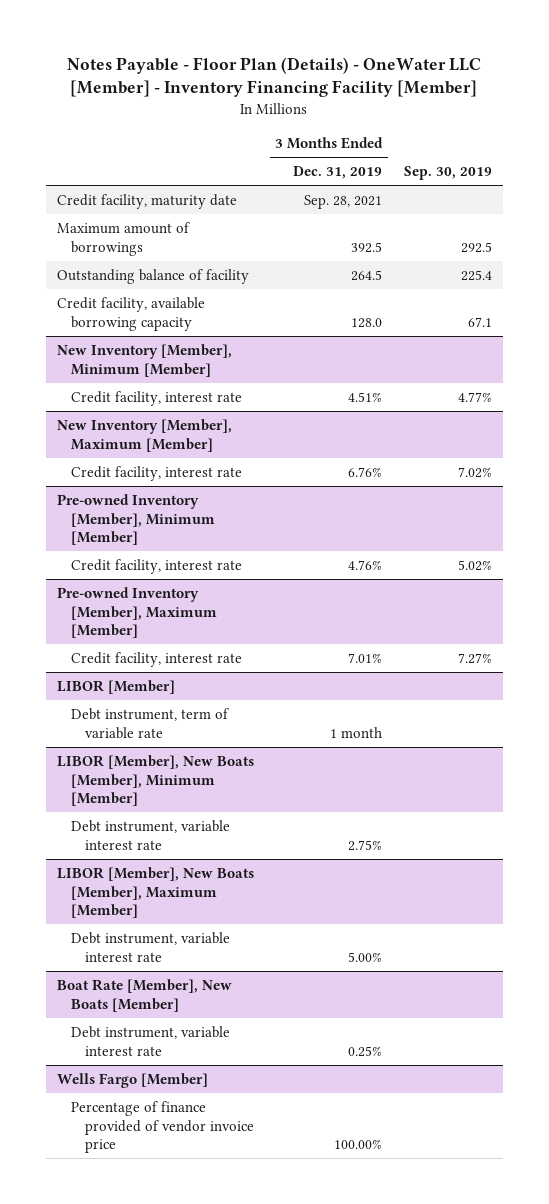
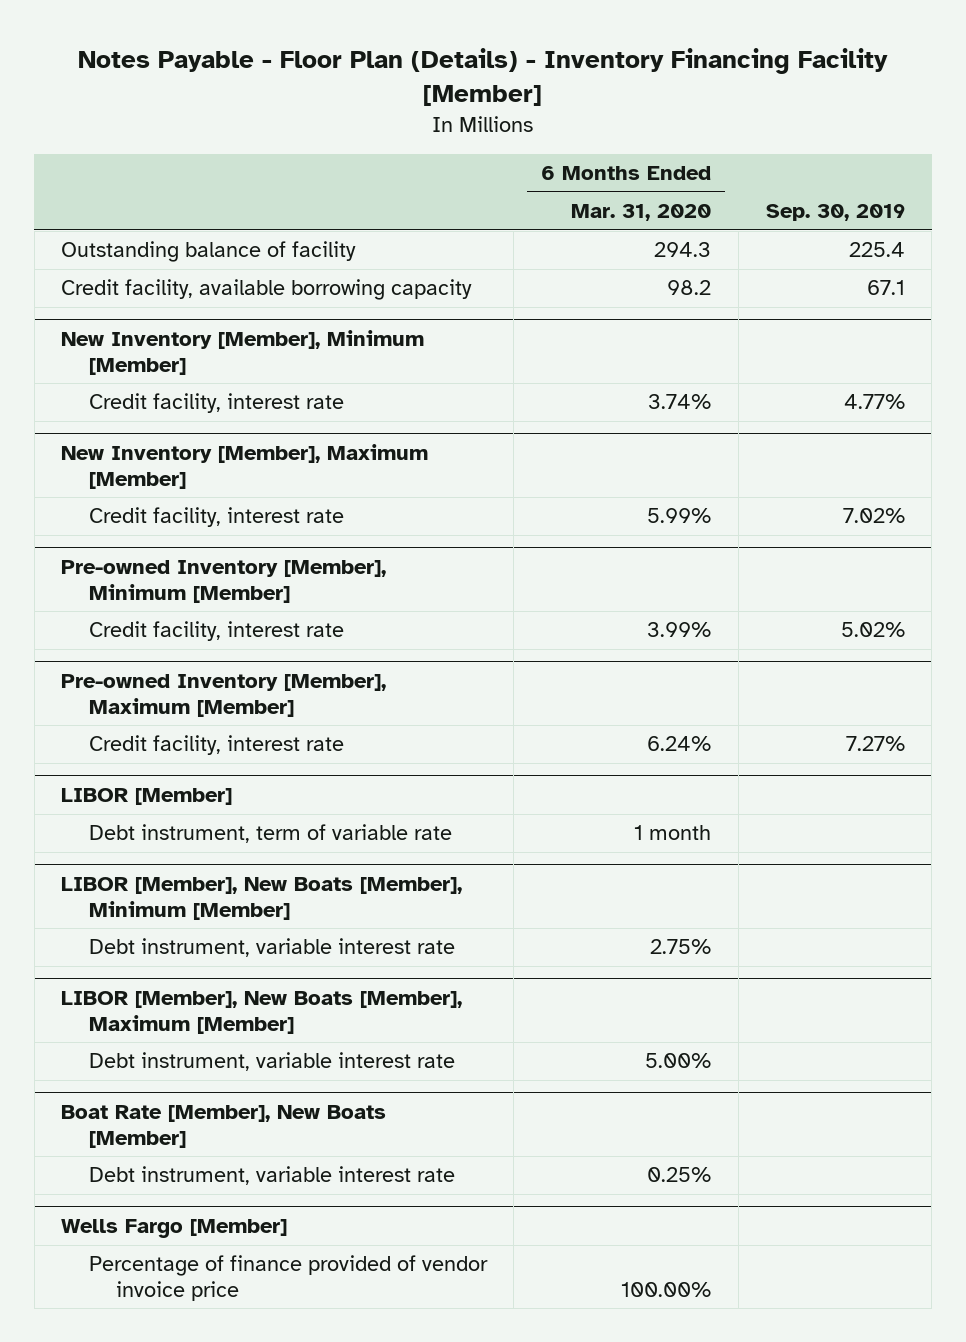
- Notes Payable - Floor Plan (Details) - OneWater LLC [Member] - Inventory Financing Facility [Member]
+ Notes Payable - Floor Plan (Details) - Inventory Financing Facility [Member]
- | 3 Months Ended Dec. 31, 2019 | Sep. 30, 2019
+ | 6 Months Ended Mar. 31, 2020 | Sep. 30, 2019
- Credit facility, maturity date | Sep. 28, 2021 |
- Maximum amount of borrowings | 392.5 | 292.5

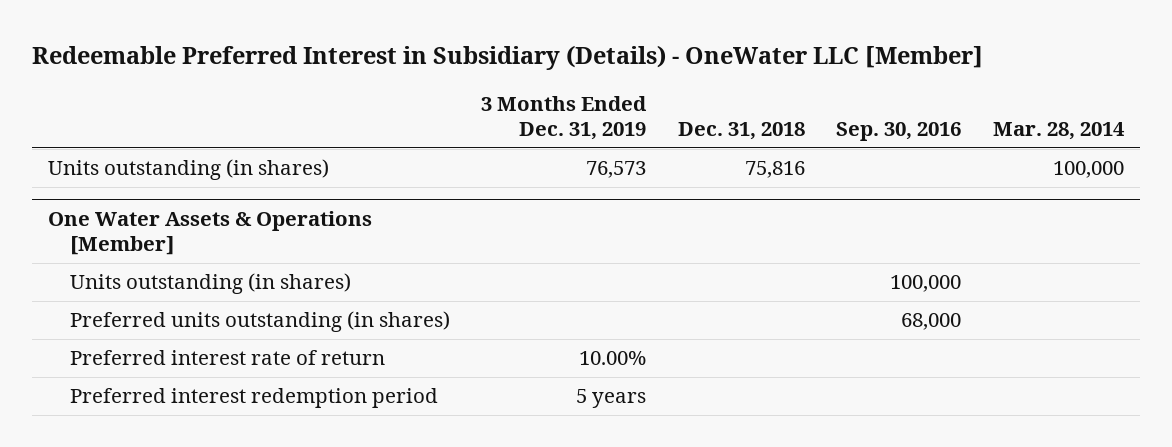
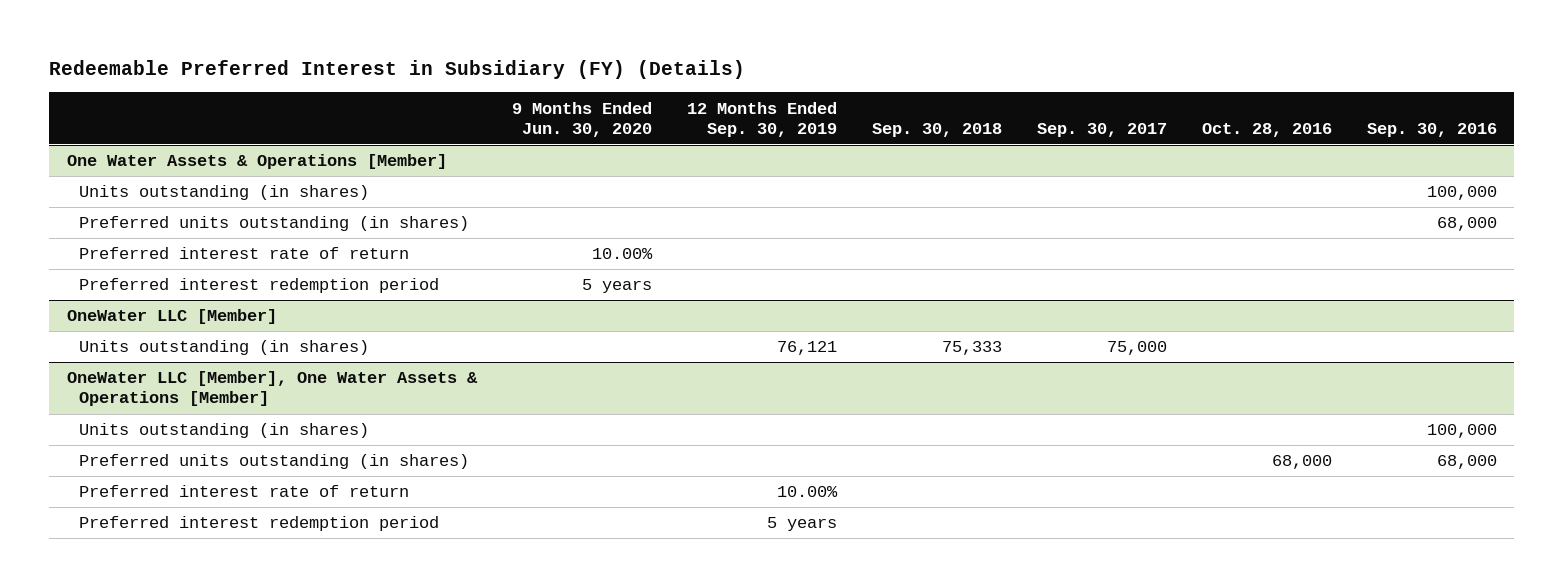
- Redeemable Preferred Interest in Subsidiary (Details) - OneWater LLC [Member]
+ Redeemable Preferred Interest in Subsidiary (FY) (Details)
- | 3 Months Ended Dec. 31, 2019 | Dec. 31, 2018 | Sep. 30, 2016 | Mar. 28, 2014
+ | 9 Months Ended Jun. 30, 2020 | 12 Months Ended Sep. 30, 2019 | Sep. 30, 2018 | Sep. 30, 2017 | Oct. 28, 2016 | Sep. 30, 2016
- Units outstanding (in shares) | 76,573 | 75,816 | | 100,000
+ OneWater LLC [Member]
+ Units outstanding (in shares) | | 76,121 | 75,333 | 75,000 | |
+ OneWater LLC [Member], One Water Assets & Operations [Member]
+ Units outstanding (in shares) | | | | | | 100,000
+ Preferred units outstanding (in shares) | | | | | 68,000 | 68,000
+ Preferred interest rate of return | | 10.00% | | | |
+ Preferred interest redemption period | | 5 years | | | |

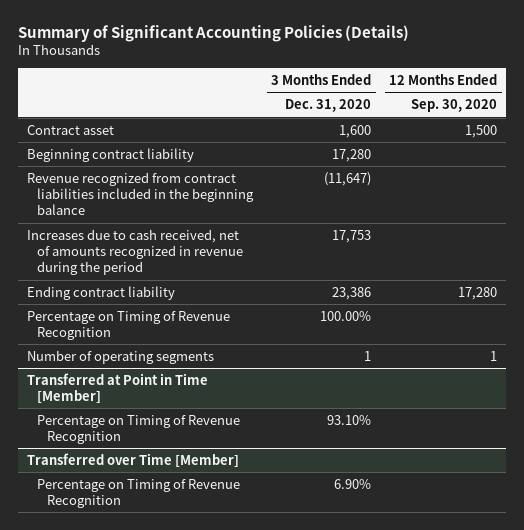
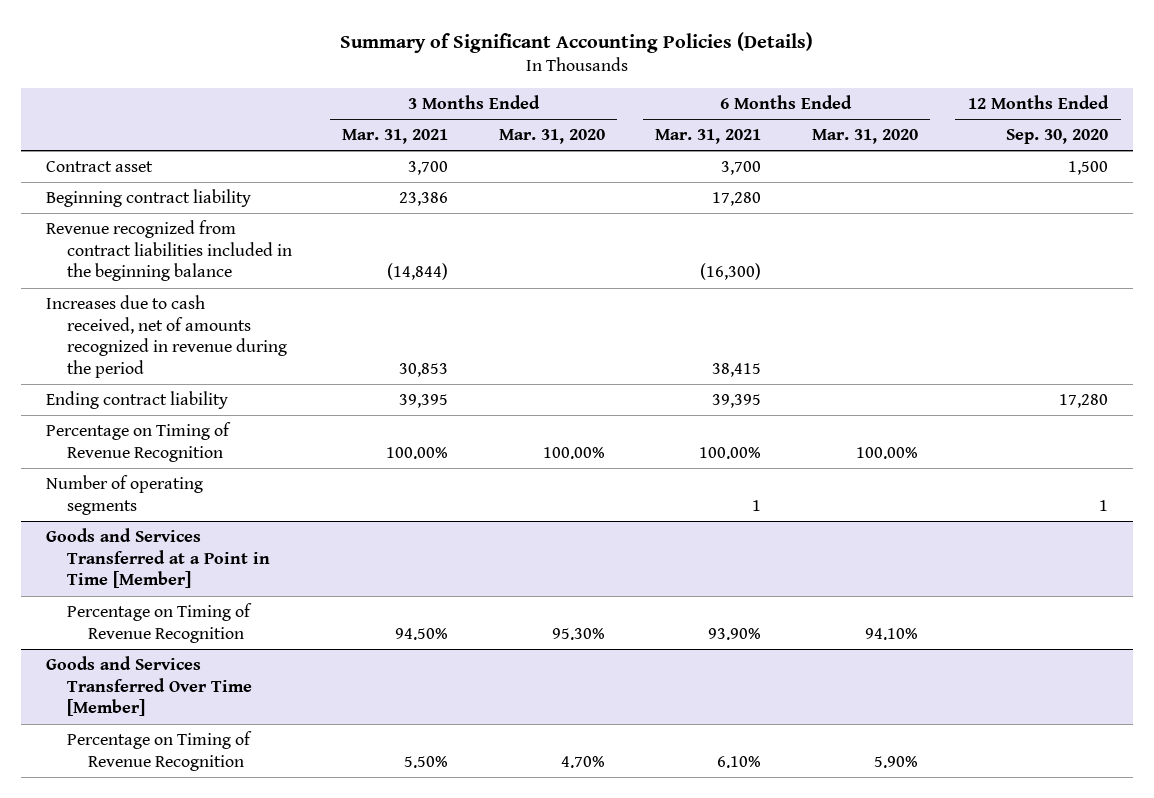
- | 3 Months Ended Dec. 31, 2020 | 12 Months Ended Sep. 30, 2020
+ | 3 Months Ended Mar. 31, 2021 | 3 Months Ended Mar. 31, 2020 | 6 Months Ended Mar. 31, 2021 | 6 Months Ended Mar. 31, 2020 | 12 Months Ended Sep. 30, 2020
- Transferred at Point in Time [Member]
+ Goods and Services Transferred at a Point in Time [Member]
- Transferred over Time [Member]
+ Goods and Services Transferred Over Time [Member]

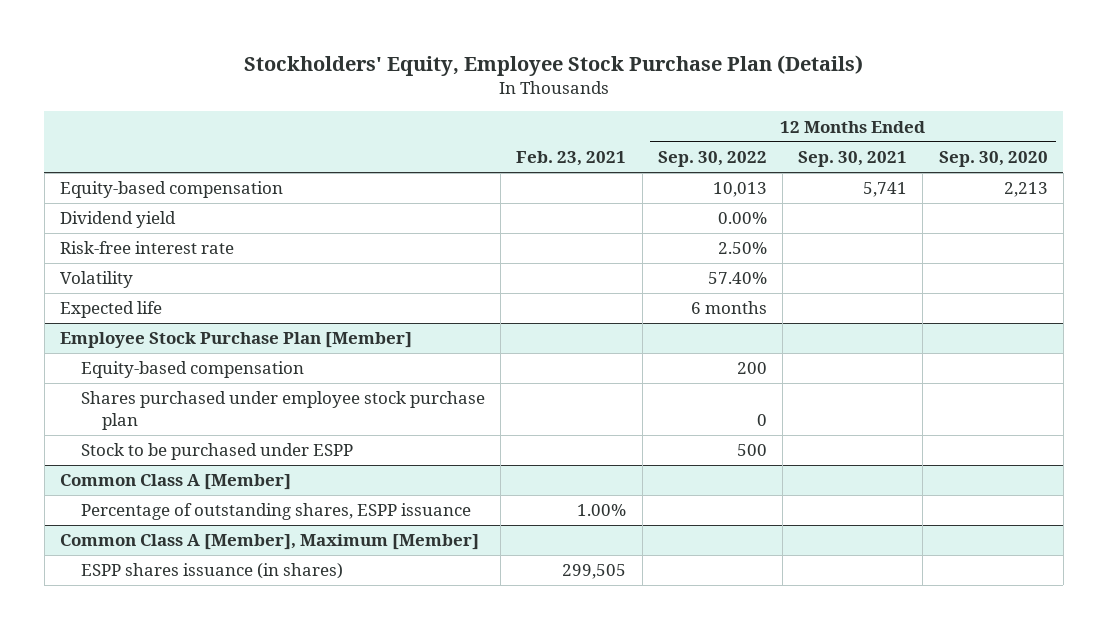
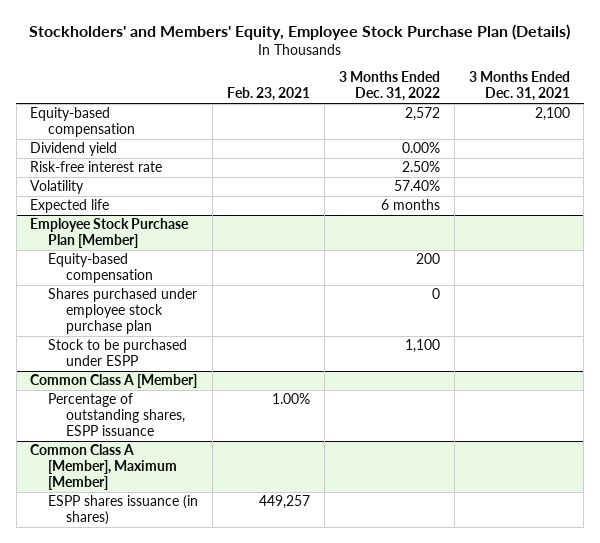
- Stockholders' Equity, Employee Stock Purchase Plan (Details)
+ Stockholders' and Members' Equity, Employee Stock Purchase Plan (Details)
- | Feb. 23, 2021 | 12 Months Ended Sep. 30, 2022 | 12 Months Ended Sep. 30, 2021 | 12 Months Ended Sep. 30, 2020
+ | Feb. 23, 2021 | 3 Months Ended Dec. 31, 2022 | 3 Months Ended Dec. 31, 2021
@ Common Class A [Member], Maximum [Member]
- ESPP shares issuance (in shares) | 299,505 | | |
+ ESPP shares issuance (in shares) | 449,257 | |

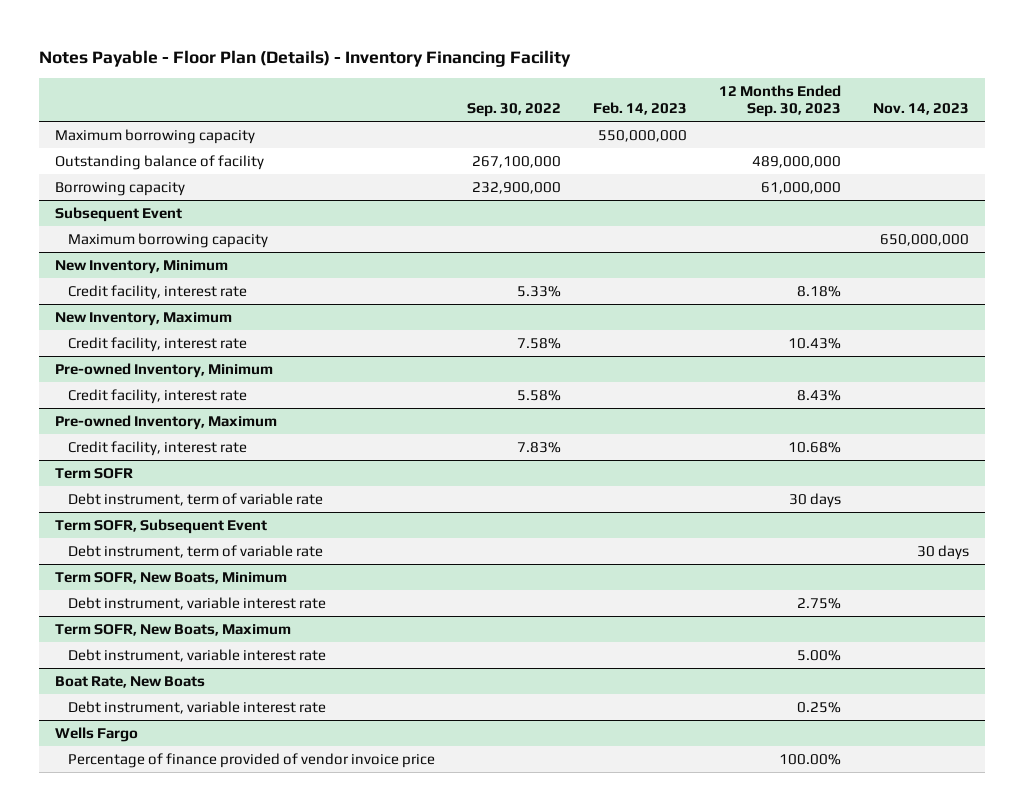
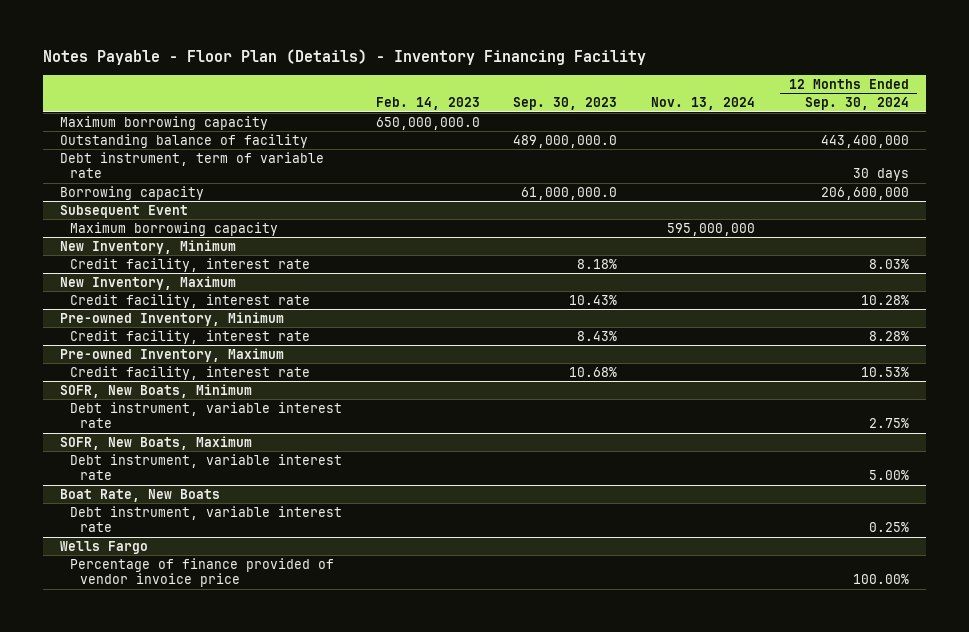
- | Sep. 30, 2022 | Feb. 14, 2023 | 12 Months Ended Sep. 30, 2023 | Nov. 14, 2023
+ | Feb. 14, 2023 | Sep. 30, 2023 | Nov. 13, 2024 | 12 Months Ended Sep. 30, 2024
- Maximum borrowing capacity | | 550,000,000 | |
+ Maximum borrowing capacity | 650,000,000.0 | | |
+ Debt instrument, term of variable rate | | | | 30 days
- Term SOFR
- Debt instrument, term of variable rate | | | 30 days |
- Term SOFR, Subsequent Event
- Debt instrument, term of variable rate | | | | 30 days
- Term SOFR, New Boats, Minimum
+ SOFR, New Boats, Minimum
- Term SOFR, New Boats, Maximum
+ SOFR, New Boats, Maximum

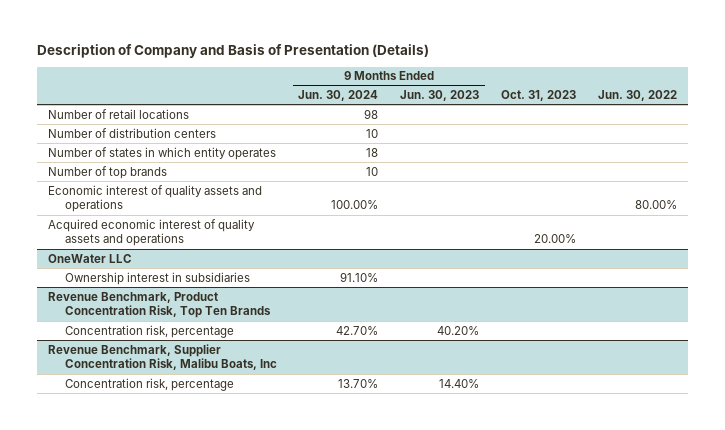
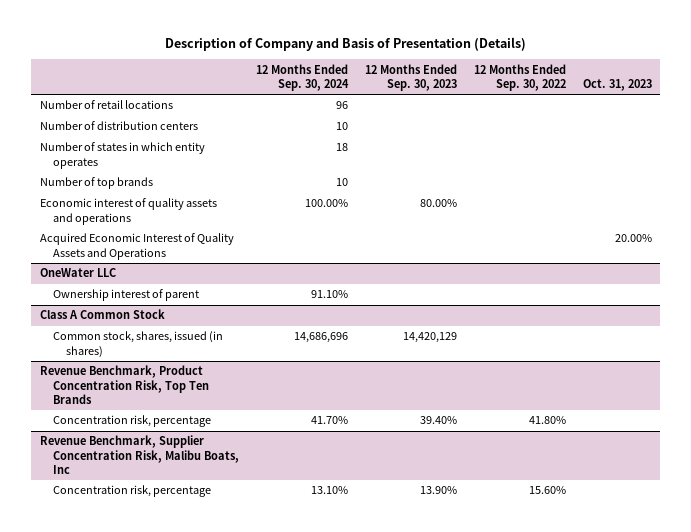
- | 9 Months Ended Jun. 30, 2024 | 9 Months Ended Jun. 30, 2023 | Oct. 31, 2023 | Jun. 30, 2022
+ | 12 Months Ended Sep. 30, 2024 | 12 Months Ended Sep. 30, 2023 | 12 Months Ended Sep. 30, 2022 | Oct. 31, 2023
- Acquired economic interest of quality assets and operations | | | 20.00% |
+ Acquired Economic Interest of Quality Assets and Operations | | | | 20.00%
@ OneWater LLC
- Ownership interest in subsidiaries | 91.10% | | |
+ Ownership interest of parent | 91.10% | | |
+ Class A Common Stock
+ Common stock, shares, issued (in shares) | 14,686,696 | 14,420,129 | |

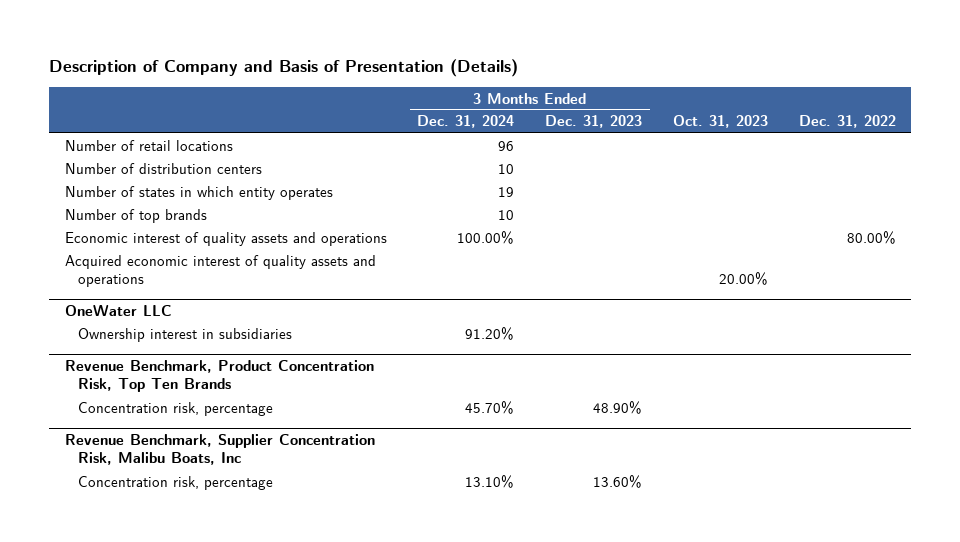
- | 12 Months Ended Sep. 30, 2024 | 12 Months Ended Sep. 30, 2023 | 12 Months Ended Sep. 30, 2022 | Oct. 31, 2023
+ | 3 Months Ended Dec. 31, 2024 | 3 Months Ended Dec. 31, 2023 | Oct. 31, 2023 | Dec. 31, 2022
- Acquired Economic Interest of Quality Assets and Operations | | | | 20.00%
+ Acquired economic interest of quality assets and operations | | | 20.00% |
@ OneWater LLC
- Ownership interest of parent | 91.10% | | |
- Class A Common Stock
- Common stock, shares, issued (in shares) | 14,686,696 | 14,420,129 | |
@ OneWater LLC
+ Ownership interest in subsidiaries | 91.20% | | |

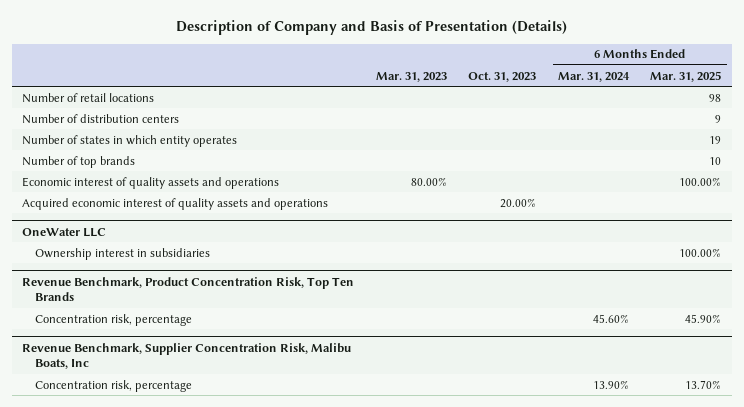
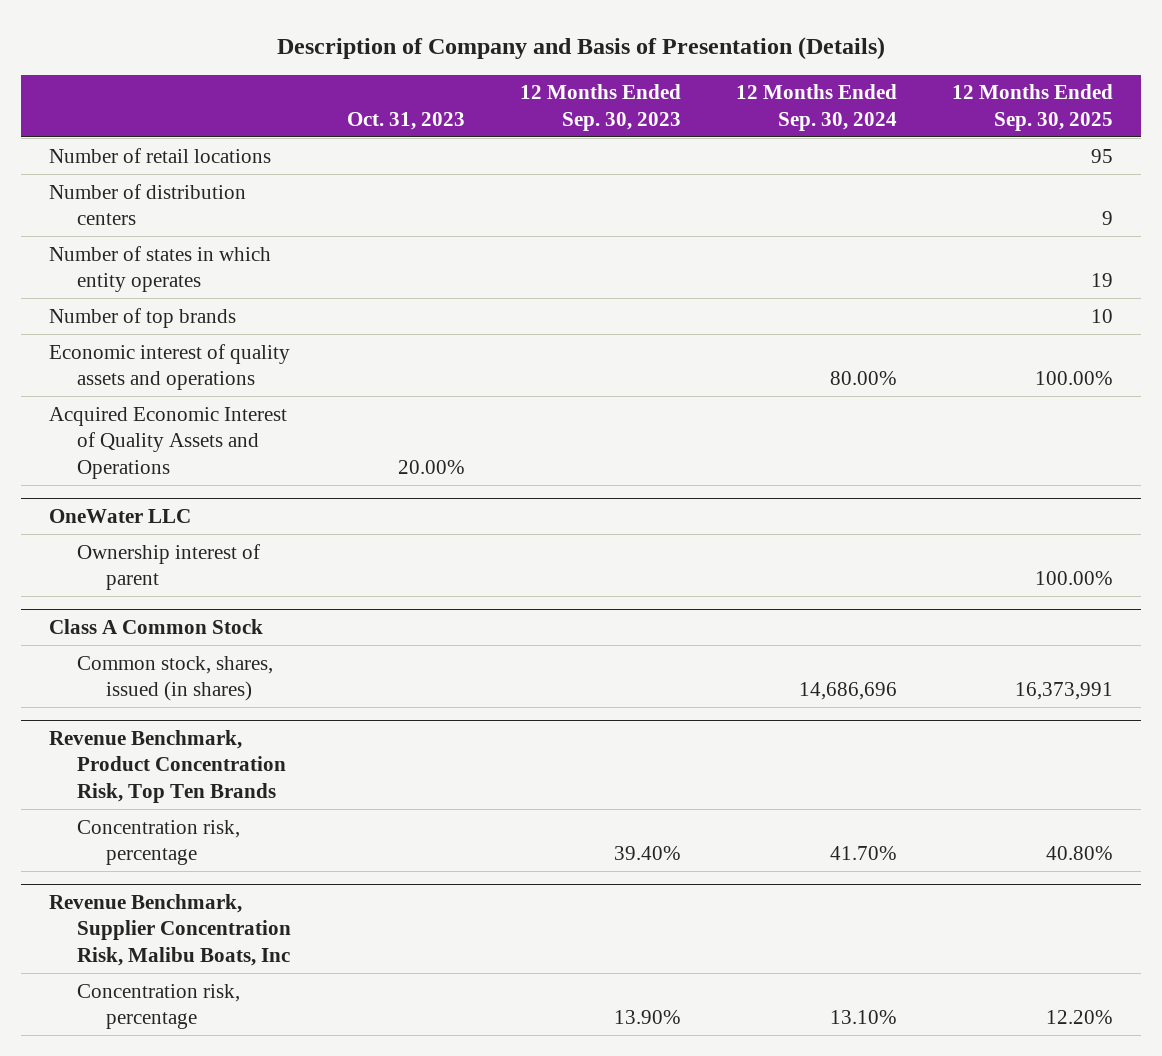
- | Mar. 31, 2023 | Oct. 31, 2023 | 6 Months Ended Mar. 31, 2024 | 6 Months Ended Mar. 31, 2025
+ | Oct. 31, 2023 | 12 Months Ended Sep. 30, 2023 | 12 Months Ended Sep. 30, 2024 | 12 Months Ended Sep. 30, 2025
- Acquired economic interest of quality assets and operations | | 20.00% | |
+ Acquired Economic Interest of Quality Assets and Operations | 20.00% | | |
@ OneWater LLC
- Ownership interest in subsidiaries | | | | 100.00%
+ Ownership interest of parent | | | | 100.00%
+ Class A Common Stock
+ Common stock, shares, issued (in shares) | | | 14,686,696 | 16,373,991

